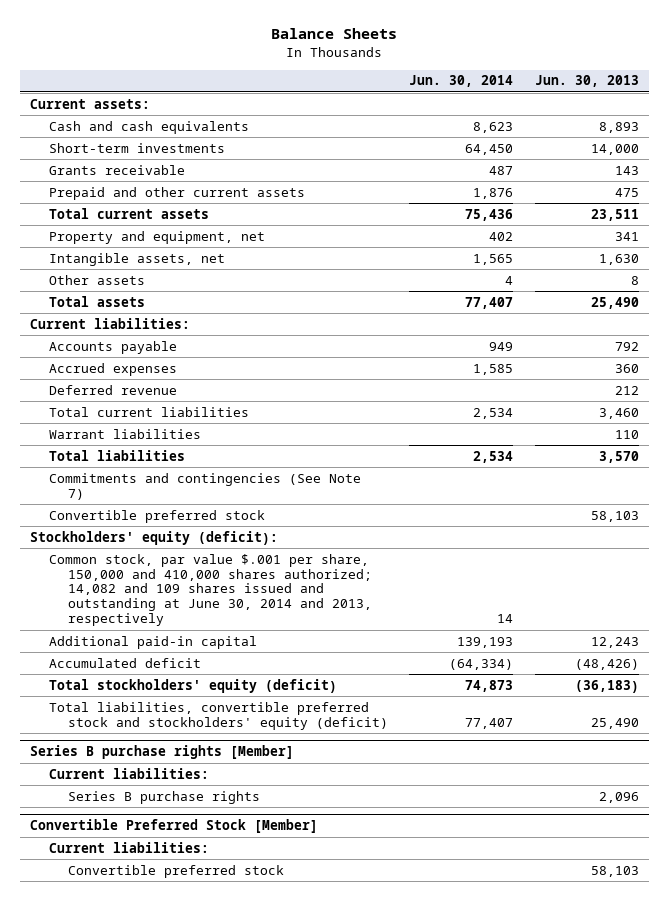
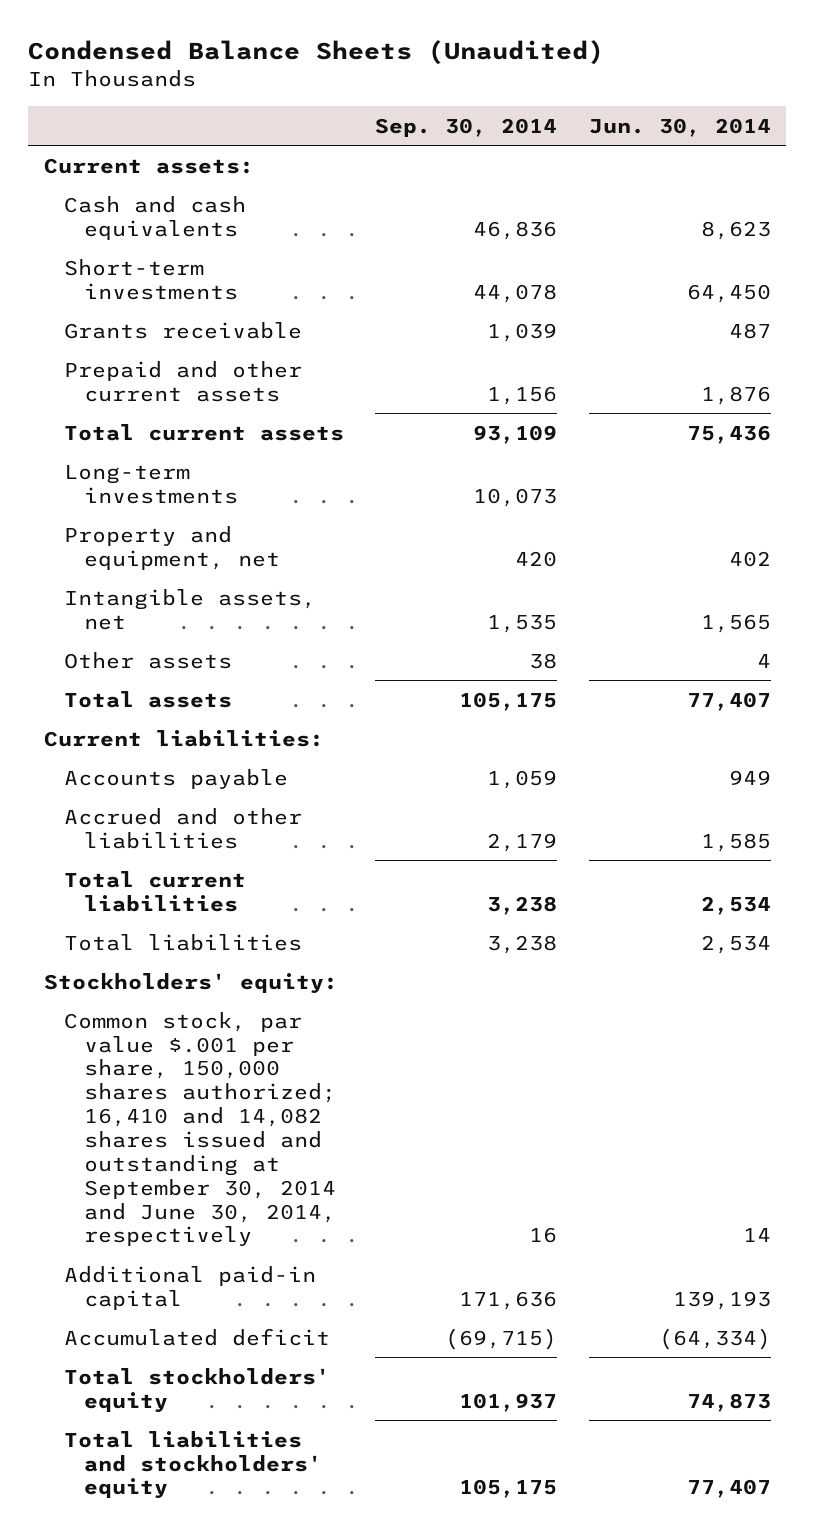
- Balance Sheets
+ Condensed Balance Sheets (Unaudited)
- | Jun. 30, 2014 | Jun. 30, 2013
+ | Sep. 30, 2014 | Jun. 30, 2014
+ Long-term investments | 10,073 |
- Accrued expenses | 1,585 | 360
- Deferred revenue | | 212
+ Accrued and other liabilities | 2,179 | 1,585
- Warrant liabilities | | 110
- Commitments and contingencies (See Note 7)
- Convertible preferred stock | | 58,103
- Stockholders' equity (deficit):
- Common stock, par value $.001 per share, 150,000 and 410,000 shares authorized; 14,082 and 109 shares issued and outstanding at June 30, 2014 and 2013, respectively | 14 |
+ Stockholders' equity:
+ Common stock, par value $.001 per share, 150,000 shares authorized; 16,410 and 14,082 shares issued and outstanding at September 30, 2014 and June 30, 2014, respectively | 16 | 14
- Total stockholders' equity (deficit) | 74,873 | (36,183)
- Total liabilities, convertible preferred stock and stockholders' equity (deficit) | 77,407 | 25,490
- Series B purchase rights [Member]
- Current liabilities:
- Series B purchase rights | | 2,096
- Convertible Preferred Stock [Member]
- Current liabilities:
- Convertible preferred stock | | 58,103
+ Total stockholders' equity | 101,937 | 74,873
+ Total liabilities and stockholders' equity | 105,175 | 77,407

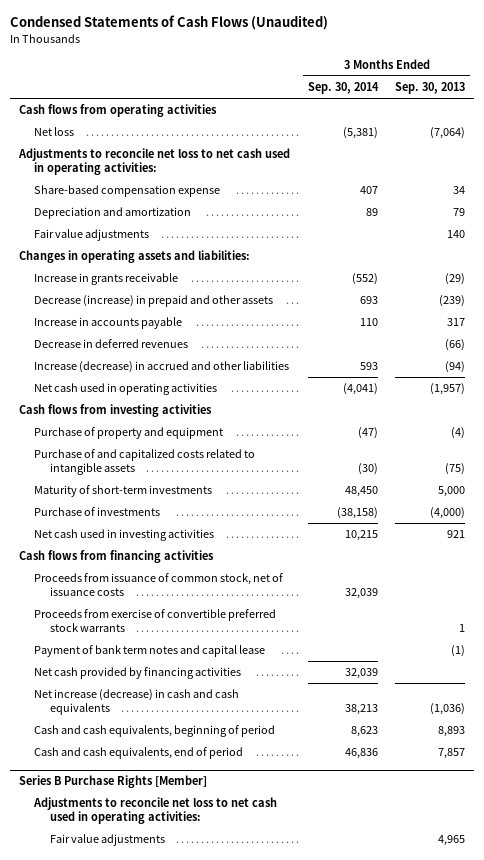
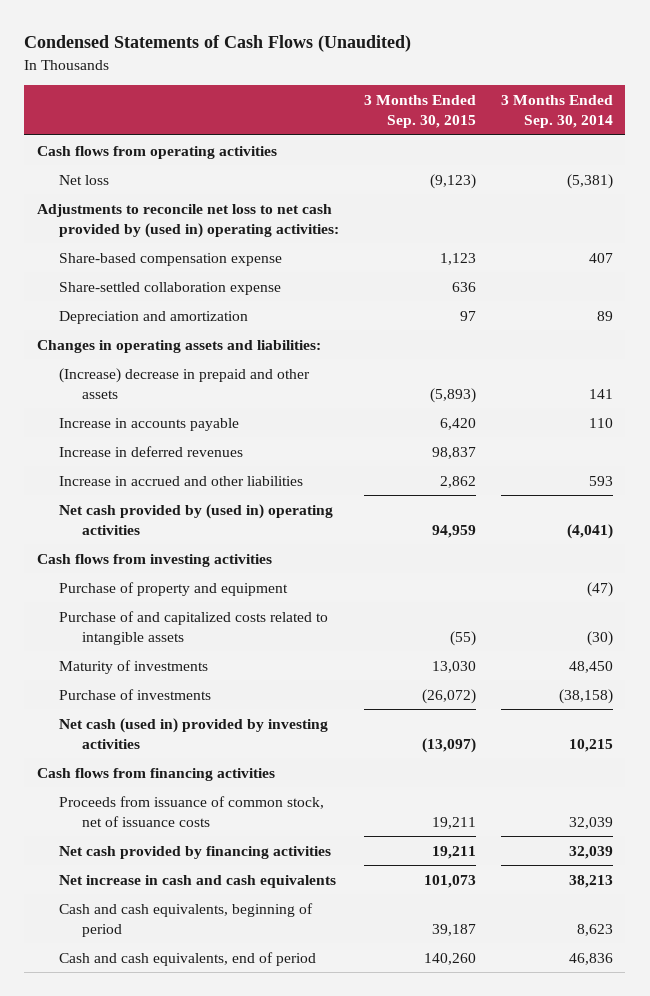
- | 3 Months Ended Sep. 30, 2014 | 3 Months Ended Sep. 30, 2013
+ | 3 Months Ended Sep. 30, 2015 | 3 Months Ended Sep. 30, 2014
- Adjustments to reconcile net loss to net cash used in operating activities:
+ Adjustments to reconcile net loss to net cash provided by (used in) operating activities:
+ Share-settled collaboration expense | 636 |
- Fair value adjustments | | 140
- Increase in grants receivable | (552) | (29)
- Decrease (increase) in prepaid and other assets | 693 | (239)
+ (Increase) decrease in prepaid and other assets | (5,893) | 141
- Decrease in deferred revenues | | (66)
- Increase (decrease) in accrued and other liabilities | 593 | (94)
- Net cash used in operating activities | (4,041) | (1,957)
+ Increase in deferred revenues | 98,837 |
+ Increase in accrued and other liabilities | 2,862 | 593
+ Net cash provided by (used in) operating activities | 94,959 | (4,041)
- Maturity of short-term investments | 48,450 | 5,000
+ Maturity of investments | 13,030 | 48,450
- Net cash used in investing activities | 10,215 | 921
+ Net cash (used in) provided by investing activities | (13,097) | 10,215
- Proceeds from exercise of convertible preferred stock warrants | | 1
- Payment of bank term notes and capital lease | | (1)
- Net increase (decrease) in cash and cash equivalents | 38,213 | (1,036)
+ Net increase in cash and cash equivalents | 101,073 | 38,213
- Series B Purchase Rights [Member]
- Adjustments to reconcile net loss to net cash used in operating activities:
- Fair value adjustments | | 4,965

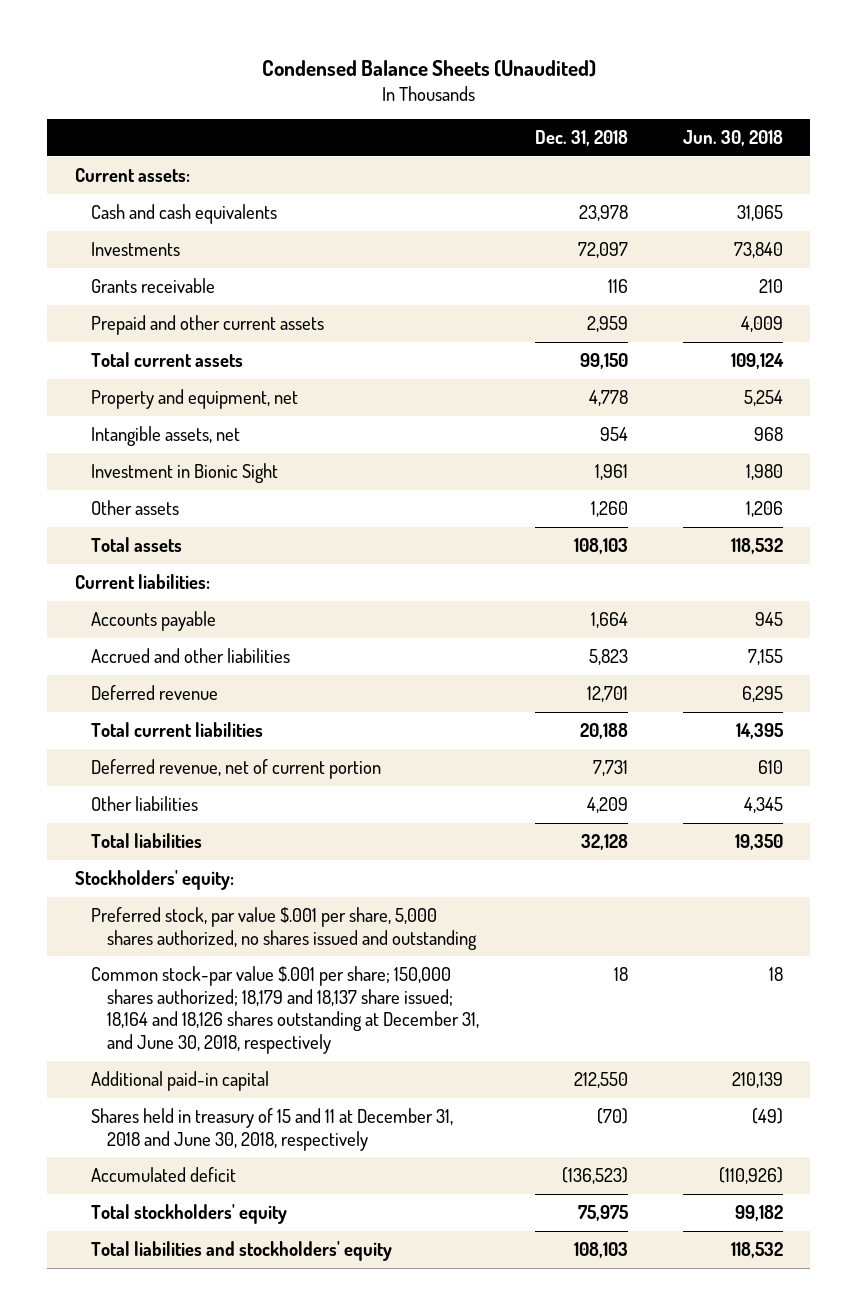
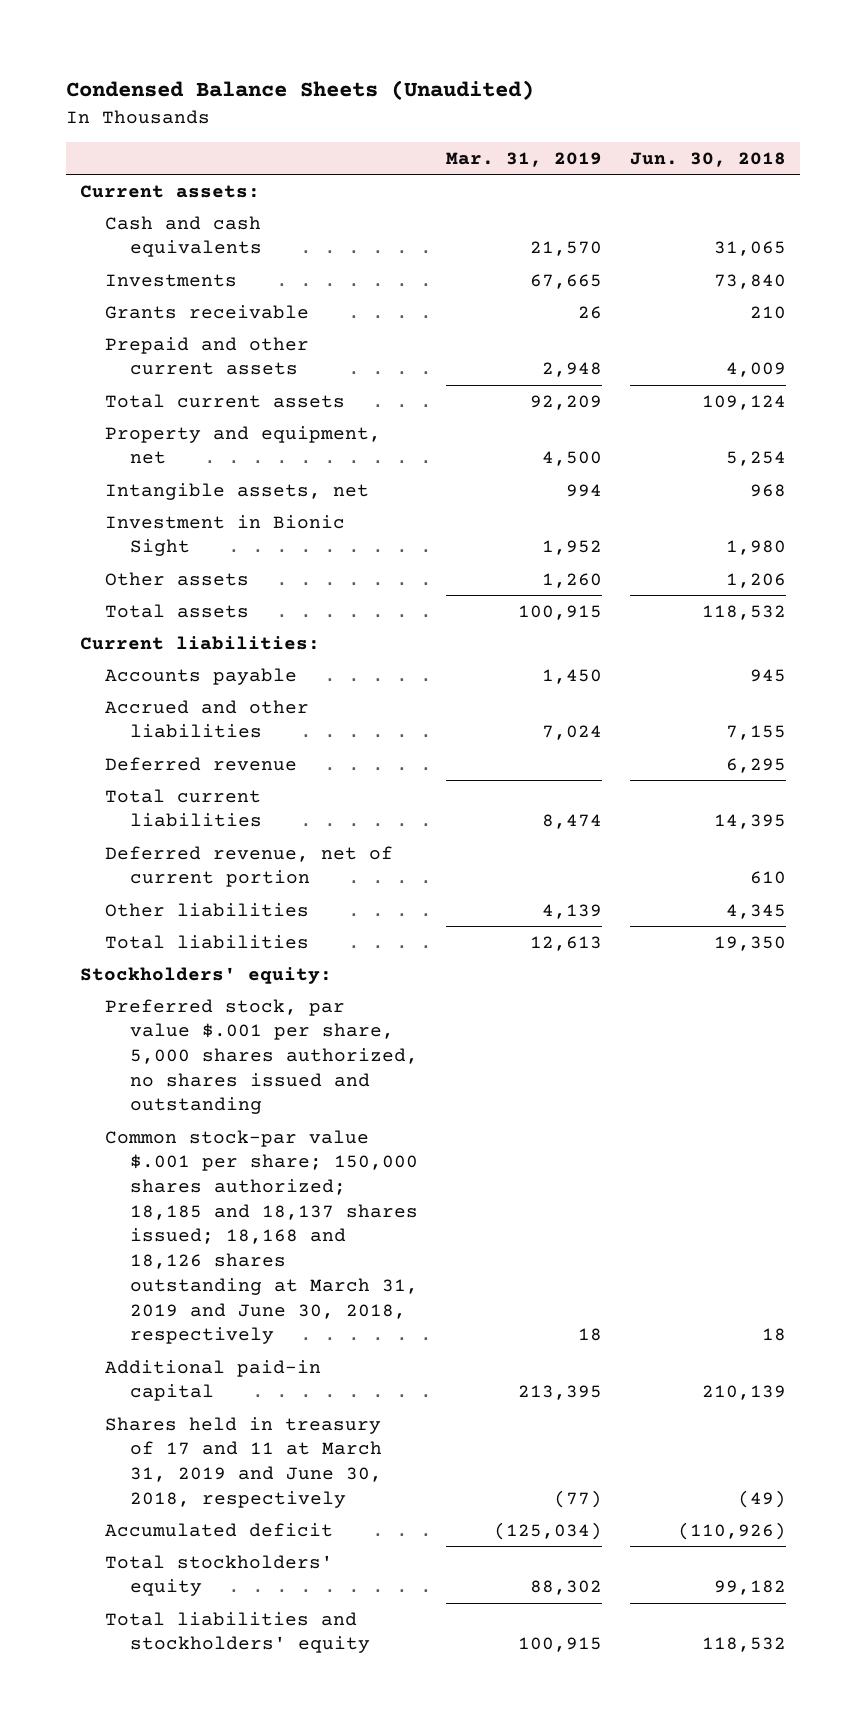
- | Dec. 31, 2018 | Jun. 30, 2018
+ | Mar. 31, 2019 | Jun. 30, 2018
- Common stock-par value $.001 per share; 150,000 shares authorized; 18,179 and 18,137 share issued; 18,164 and 18,126 shares outstanding at December 31, and June 30, 2018, respectively | 18 | 18
+ Common stock-par value $.001 per share; 150,000 shares authorized; 18,185 and 18,137 shares issued; 18,168 and 18,126 shares outstanding at March 31, 2019 and June 30, 2018, respectively | 18 | 18
- Shares held in treasury of 15 and 11 at December 31, 2018 and June 30, 2018, respectively | (70) | (49)
+ Shares held in treasury of 17 and 11 at March 31, 2019 and June 30, 2018, respectively | (77) | (49)

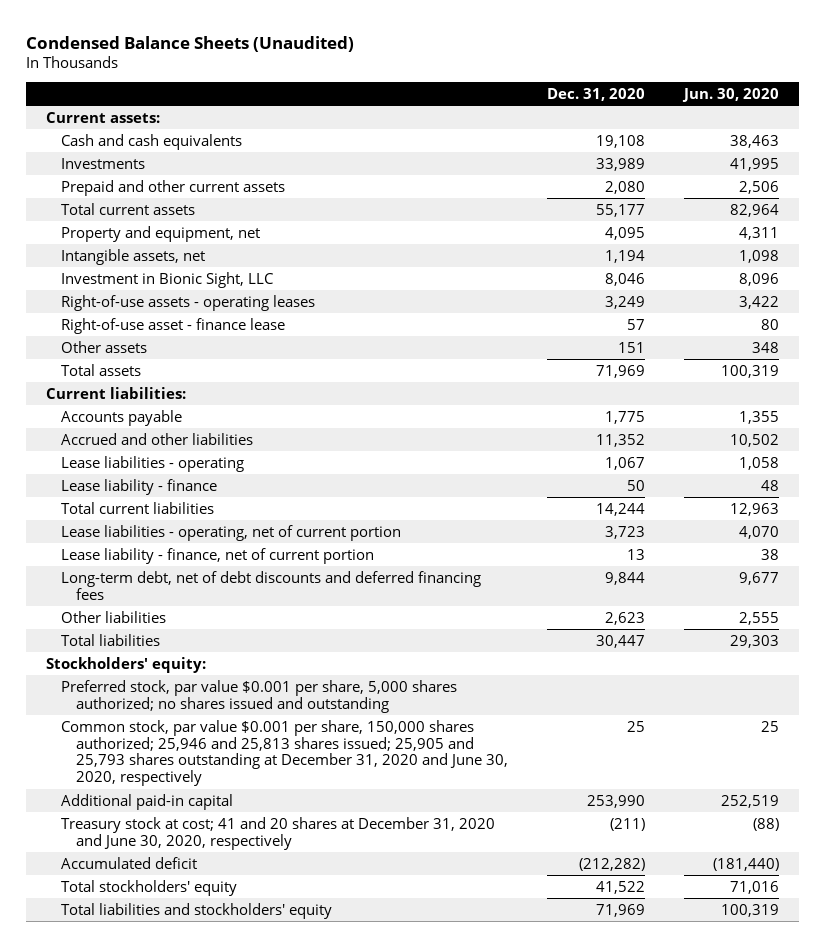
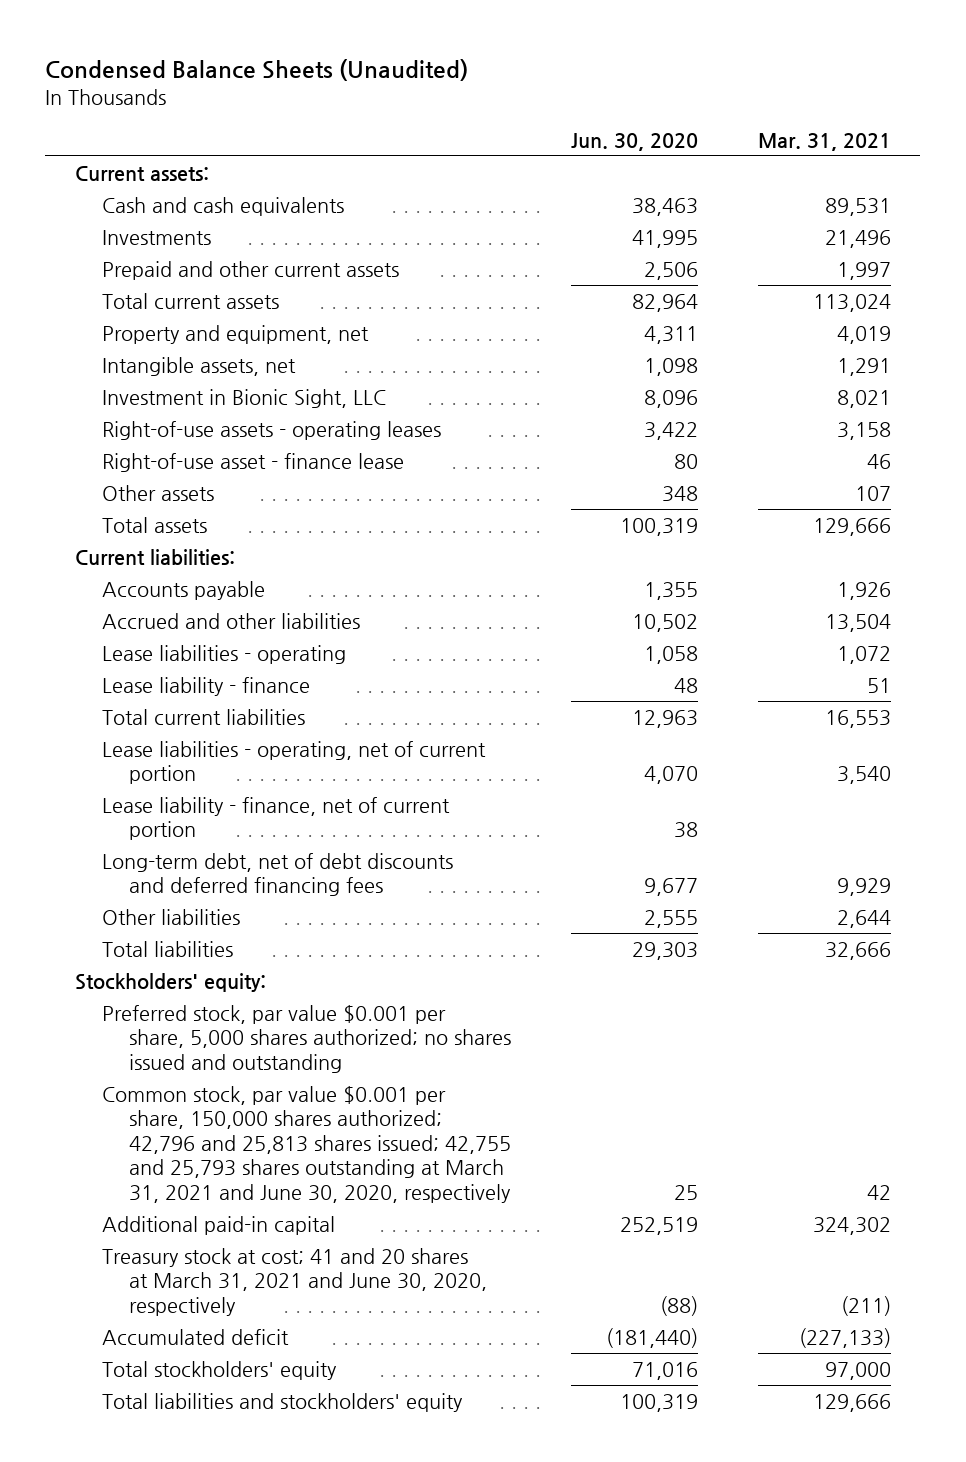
- | Dec. 31, 2020 | Jun. 30, 2020
+ | Jun. 30, 2020 | Mar. 31, 2021
- Common stock, par value $0.001 per share, 150,000 shares authorized; 25,946 and 25,813 shares issued; 25,905 and 25,793 shares outstanding at December 31, 2020 and June 30, 2020, respectively | 25 | 25
+ Common stock, par value $0.001 per share, 150,000 shares authorized; 42,796 and 25,813 shares issued; 42,755 and 25,793 shares outstanding at March 31, 2021 and June 30, 2020, respectively | 25 | 42
- Treasury stock at cost; 41 and 20 shares at December 31, 2020 and June 30, 2020, respectively | (211) | (88)
+ Treasury stock at cost; 41 and 20 shares at March 31, 2021 and June 30, 2020, respectively | (88) | (211)

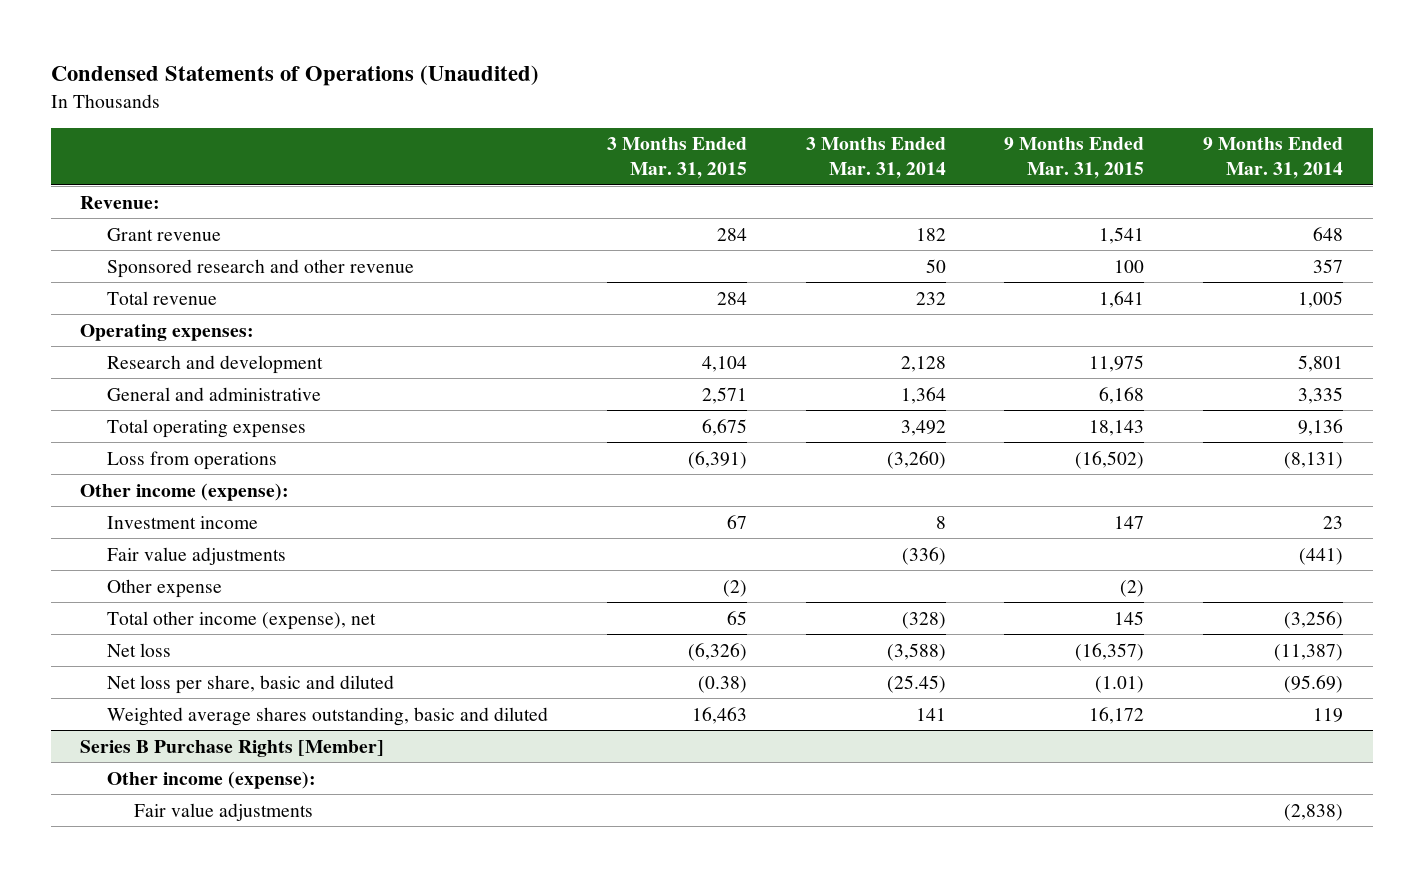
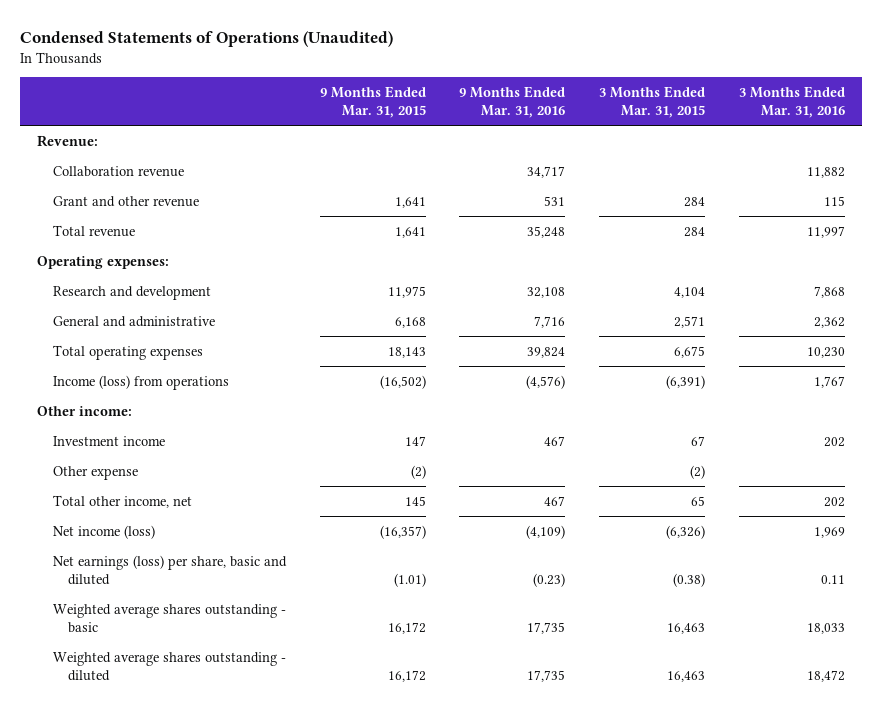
- | 3 Months Ended Mar. 31, 2015 | 3 Months Ended Mar. 31, 2014 | 9 Months Ended Mar. 31, 2015 | 9 Months Ended Mar. 31, 2014
+ | 9 Months Ended Mar. 31, 2015 | 9 Months Ended Mar. 31, 2016 | 3 Months Ended Mar. 31, 2015 | 3 Months Ended Mar. 31, 2016
- Grant revenue | 284 | 182 | 1,541 | 648
- Sponsored research and other revenue | | 50 | 100 | 357
+ Collaboration revenue | | 34,717 | | 11,882
+ Grant and other revenue | 1,641 | 531 | 284 | 115
- Loss from operations | (6,391) | (3,260) | (16,502) | (8,131)
- Other income (expense):
+ Income (loss) from operations | (16,502) | (4,576) | (6,391) | 1,767
+ Other income:
- Fair value adjustments | | (336) | | (441)
- Total other income (expense), net | 65 | (328) | 145 | (3,256)
- Net loss | (6,326) | (3,588) | (16,357) | (11,387)
- Net loss per share, basic and diluted | (0.38) | (25.45) | (1.01) | (95.69)
- Weighted average shares outstanding, basic and diluted | 16,463 | 141 | 16,172 | 119
- Series B Purchase Rights [Member]
- Other income (expense):
- Fair value adjustments | | | | (2,838)
+ Total other income, net | 145 | 467 | 65 | 202
+ Net income (loss) | (16,357) | (4,109) | (6,326) | 1,969
+ Net earnings (loss) per share, basic and diluted | (1.01) | (0.23) | (0.38) | 0.11
+ Weighted average shares outstanding - basic | 16,172 | 17,735 | 16,463 | 18,033
+ Weighted average shares outstanding - diluted | 16,172 | 17,735 | 16,463 | 18,472

